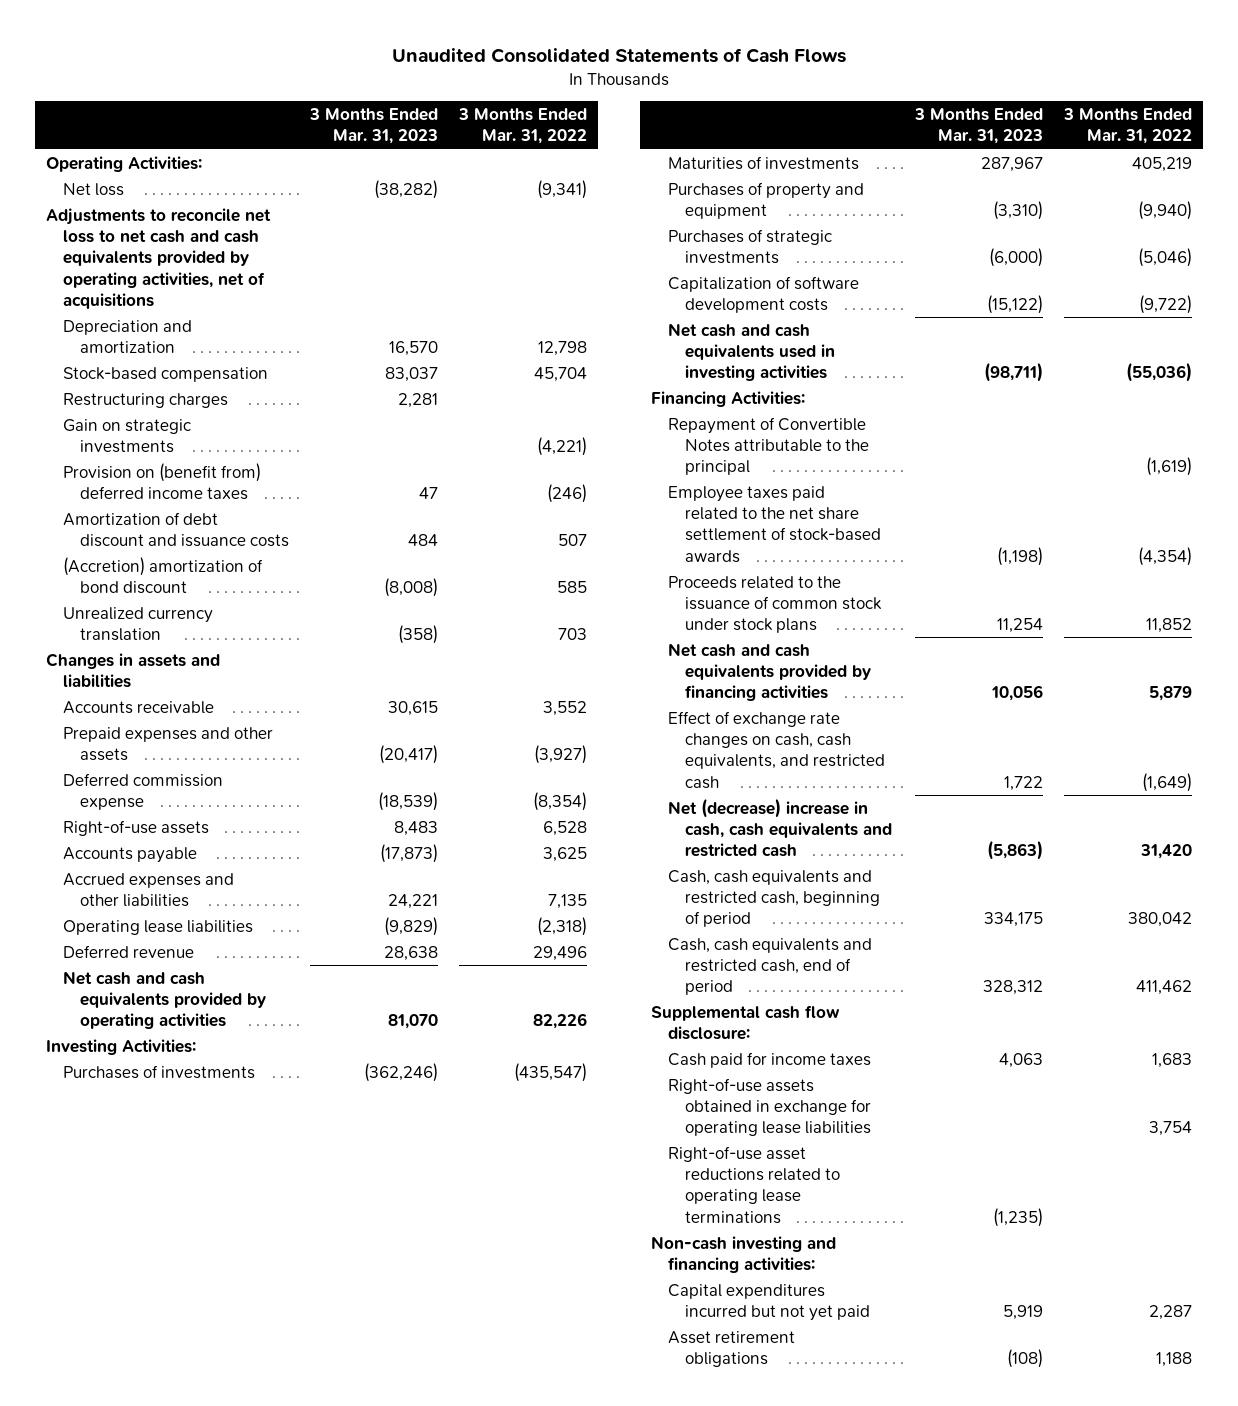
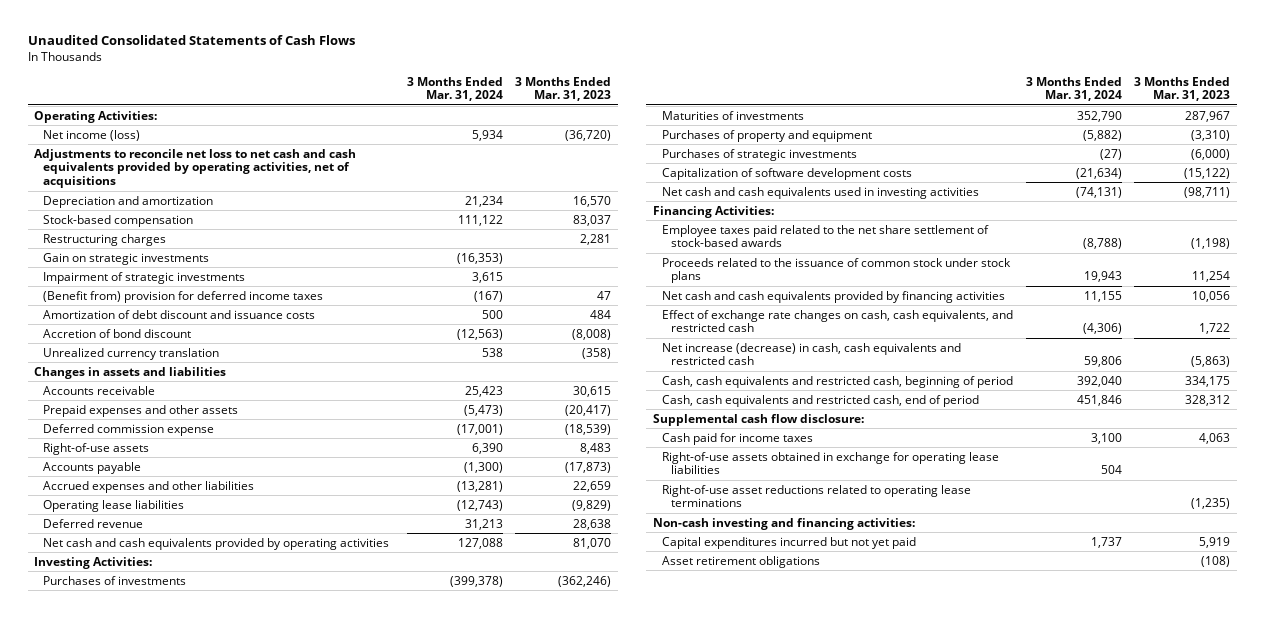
- | 3 Months Ended Mar. 31, 2023 | 3 Months Ended Mar. 31, 2022
+ | 3 Months Ended Mar. 31, 2024 | 3 Months Ended Mar. 31, 2023
- Net loss | (38,282) | (9,341)
+ Net income (loss) | 5,934 | (36,720)
- Provision on (benefit from) deferred income taxes | 47 | (246)
+ Impairment of strategic investments | 3,615 |
+ (Benefit from) provision for deferred income taxes | (167) | 47
- (Accretion) amortization of bond discount | (8,008) | 585
+ Accretion of bond discount | (12,563) | (8,008)
- Accrued expenses and other liabilities | 24,221 | 7,135
+ Accrued expenses and other liabilities | (13,281) | 22,659
- Repayment of Convertible Notes attributable to the principal | | (1,619)
- Net (decrease) increase in cash, cash equivalents and restricted cash | (5,863) | 31,420
+ Net increase (decrease) in cash, cash equivalents and restricted cash | 59,806 | (5,863)

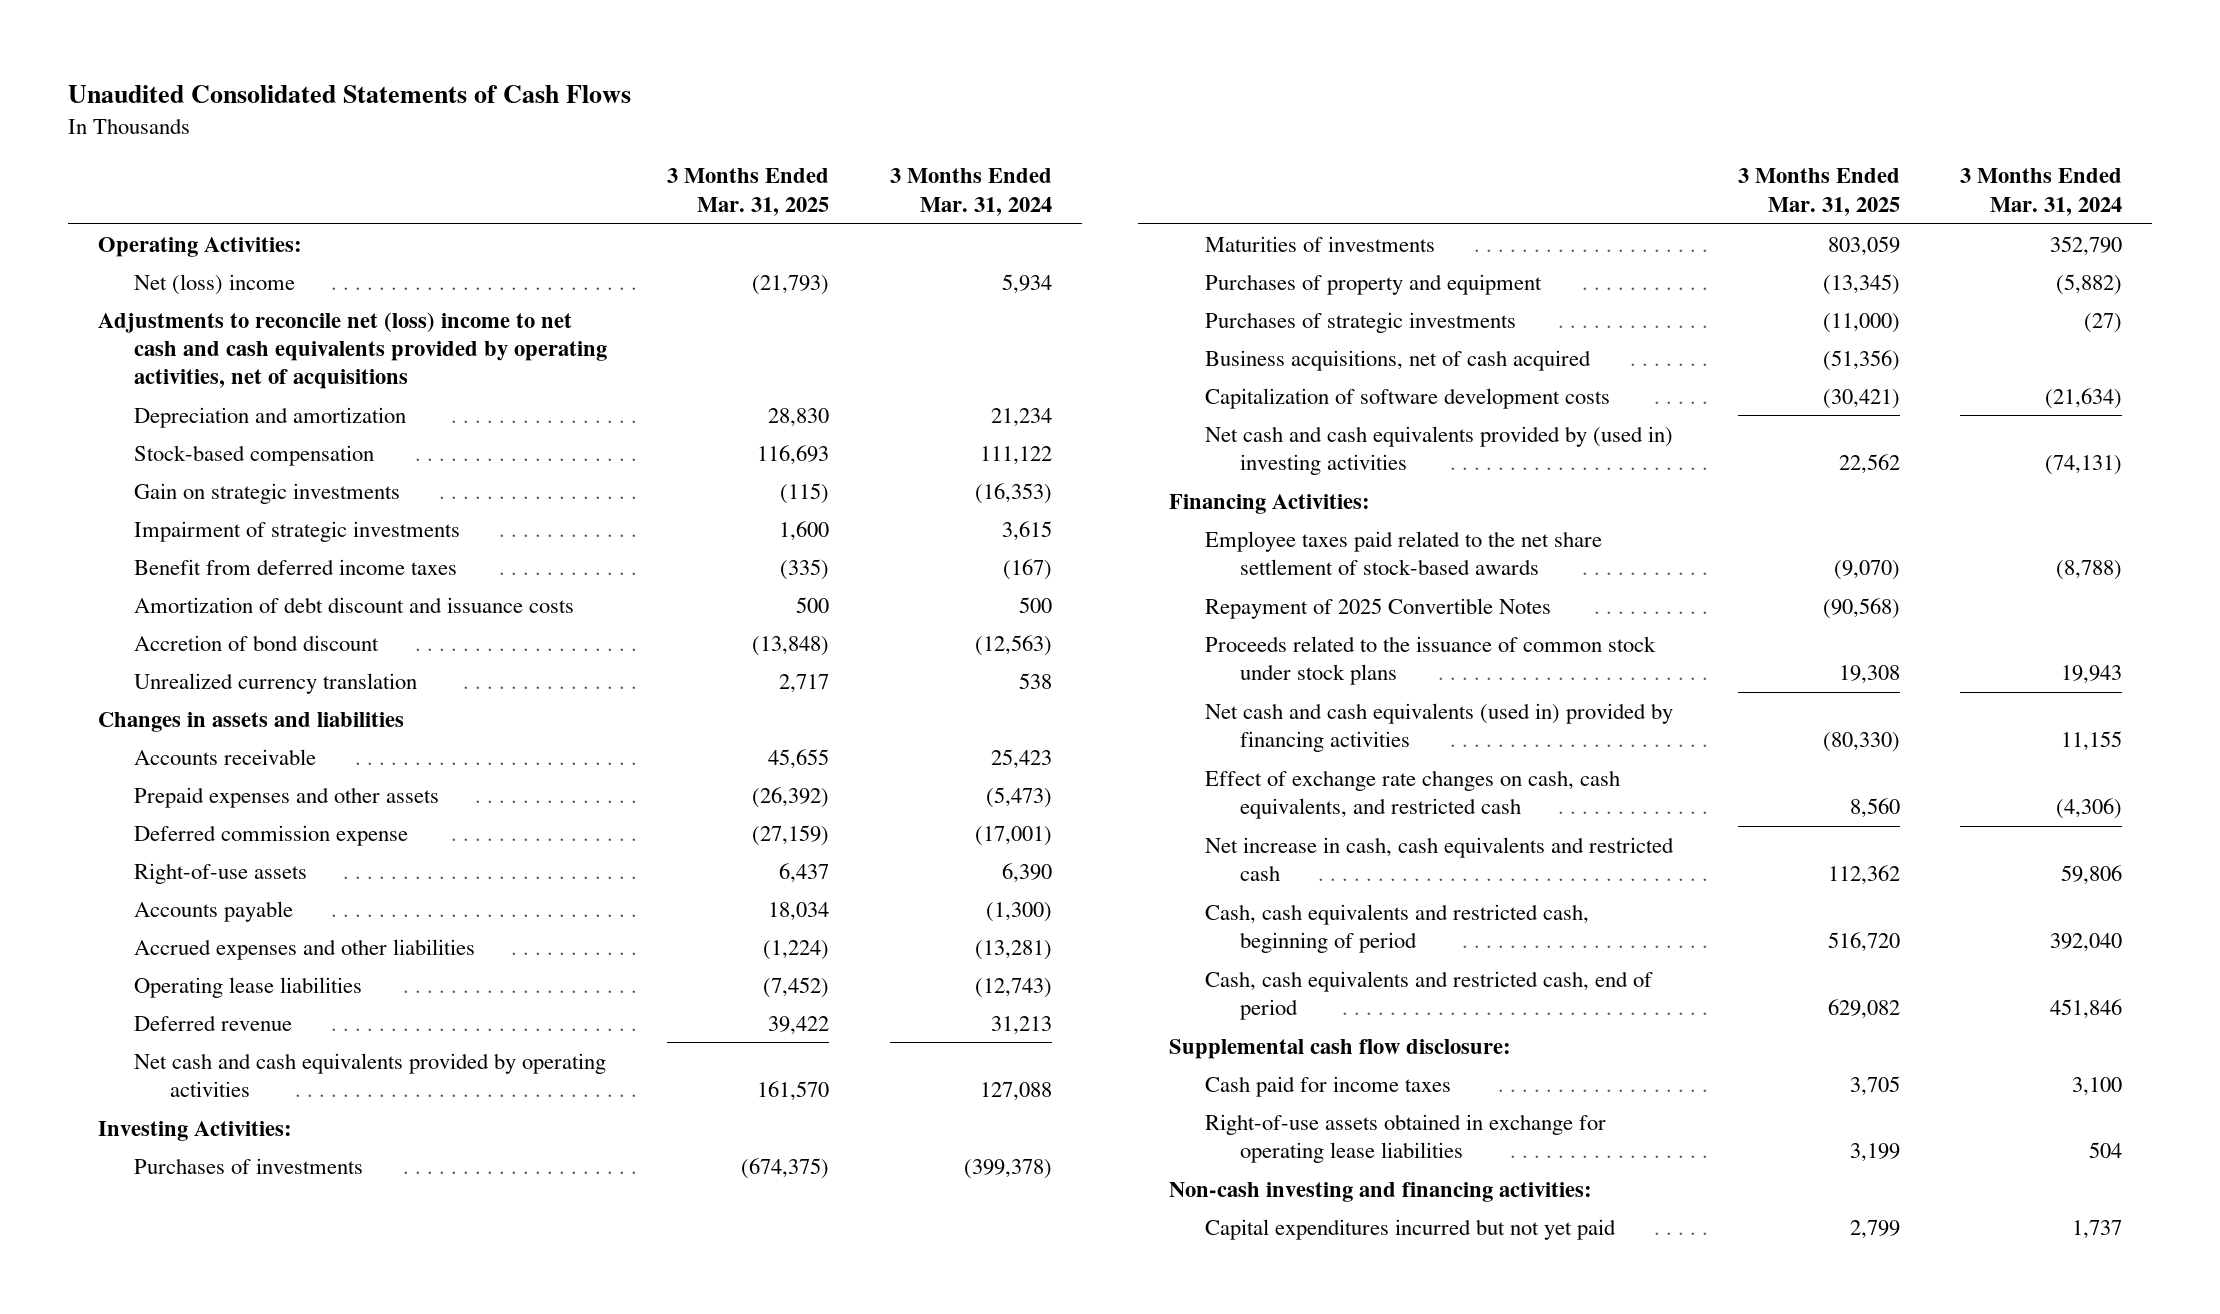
- | 3 Months Ended Mar. 31, 2024 | 3 Months Ended Mar. 31, 2023
+ | 3 Months Ended Mar. 31, 2025 | 3 Months Ended Mar. 31, 2024
- Net income (loss) | 5,934 | (36,720)
- Adjustments to reconcile net loss to net cash and cash equivalents provided by operating activities, net of acquisitions
+ Net (loss) income | (21,793) | 5,934
+ Adjustments to reconcile net (loss) income to net cash and cash equivalents provided by operating activities, net of acquisitions
- Restructuring charges | | 2,281
- (Benefit from) provision for deferred income taxes | (167) | 47
+ Benefit from deferred income taxes | (335) | (167)
+ Business acquisitions, net of cash acquired | (51,356) |
- Net cash and cash equivalents used in investing activities | (74,131) | (98,711)
+ Net cash and cash equivalents provided by (used in) investing activities | 22,562 | (74,131)
+ Repayment of 2025 Convertible Notes | (90,568) |
- Net cash and cash equivalents provided by financing activities | 11,155 | 10,056
+ Net cash and cash equivalents (used in) provided by financing activities | (80,330) | 11,155
- Net increase (decrease) in cash, cash equivalents and restricted cash | 59,806 | (5,863)
+ Net increase in cash, cash equivalents and restricted cash | 112,362 | 59,806
- Right-of-use asset reductions related to operating lease terminations | | (1,235)
- Asset retirement obligations | | (108)

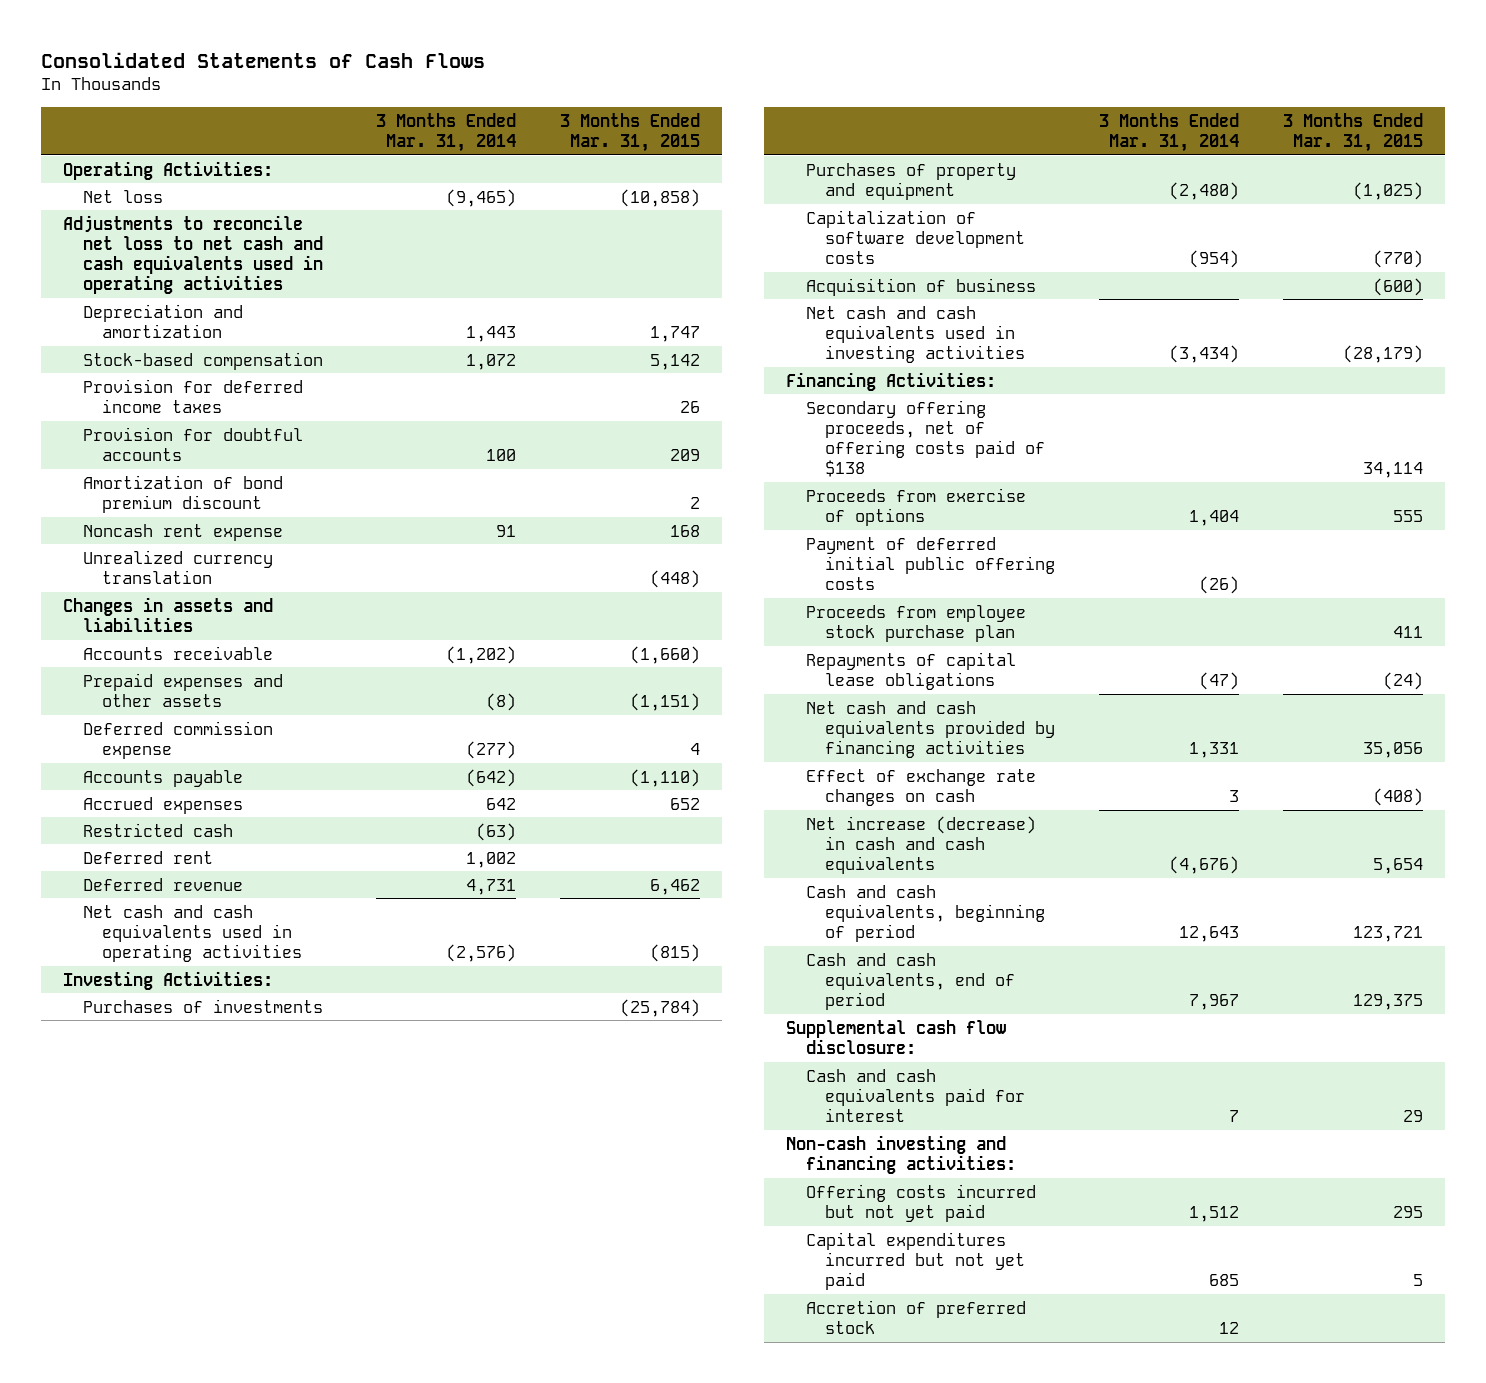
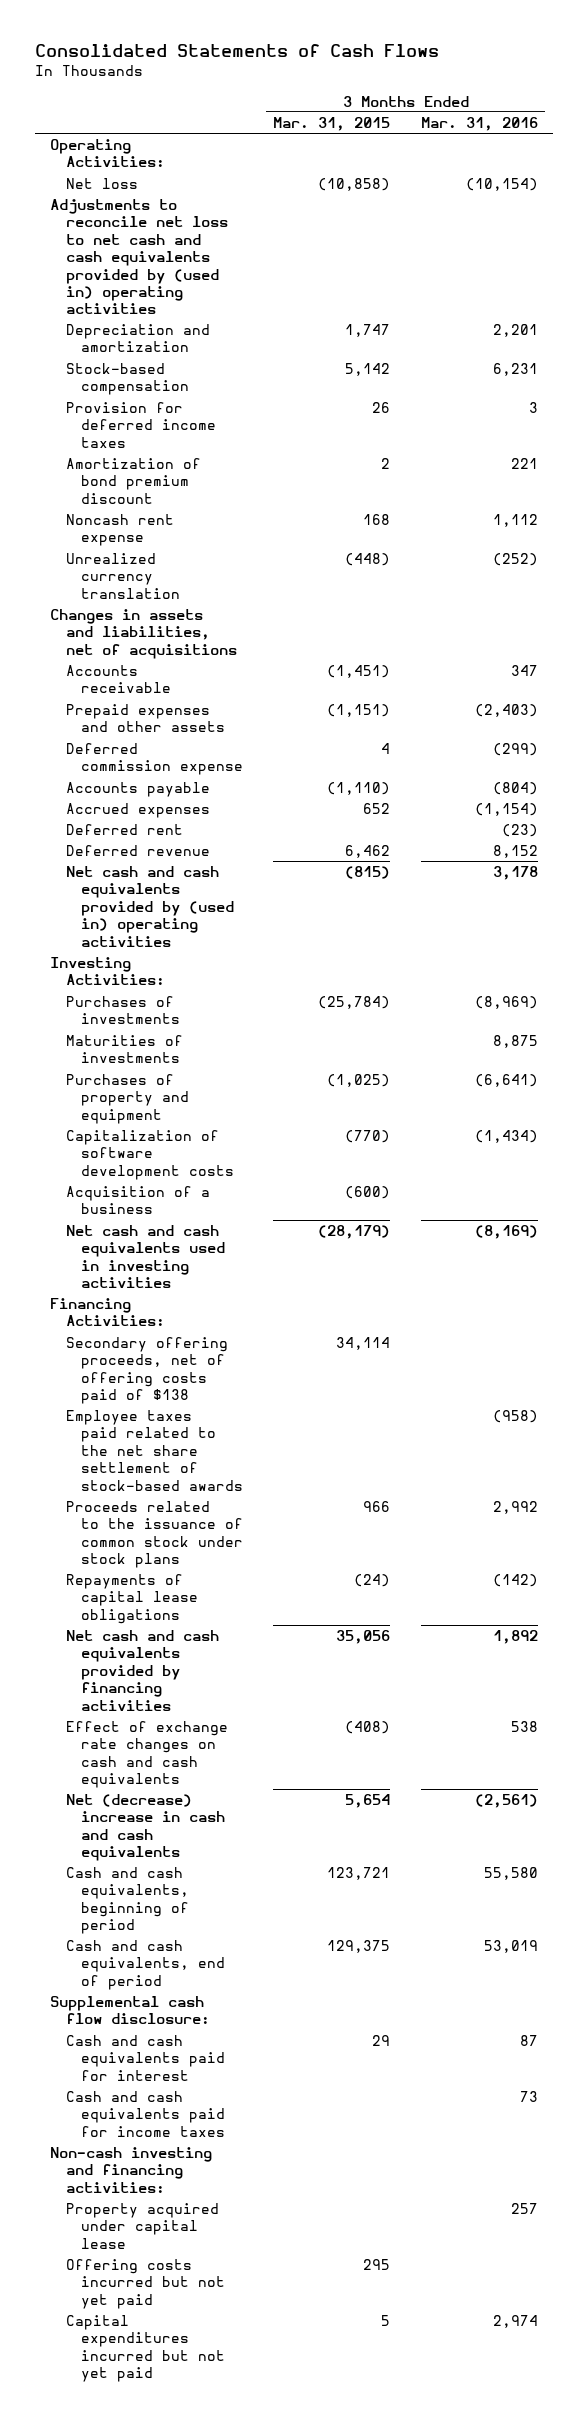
- | 3 Months Ended Mar. 31, 2014 | 3 Months Ended Mar. 31, 2015
+ | 3 Months Ended Mar. 31, 2015 | 3 Months Ended Mar. 31, 2016
- Adjustments to reconcile net loss to net cash and cash equivalents used in operating activities
+ Adjustments to reconcile net loss to net cash and cash equivalents provided by (used in) operating activities
- Provision for doubtful accounts | 100 | 209
- Changes in assets and liabilities
- Accounts receivable | (1,202) | (1,660)
+ Changes in assets and liabilities, net of acquisitions
+ Accounts receivable | (1,451) | 347
- Restricted cash | (63) |
- Net cash and cash equivalents used in operating activities | (2,576) | (815)
+ Net cash and cash equivalents provided by (used in) operating activities | (815) | 3,178
+ Maturities of investments | | 8,875
- Acquisition of business | | (600)
+ Acquisition of a business | (600) |
- Proceeds from exercise of options | 1,404 | 555
- Payment of deferred initial public offering costs | (26) |
- Proceeds from employee stock purchase plan | | 411
+ Employee taxes paid related to the net share settlement of stock-based awards | | (958)
+ Proceeds related to the issuance of common stock under stock plans | 966 | 2,992
- Effect of exchange rate changes on cash | 3 | (408)
- Net increase (decrease) in cash and cash equivalents | (4,676) | 5,654
+ Effect of exchange rate changes on cash and cash equivalents | (408) | 538
+ Net (decrease) increase in cash and cash equivalents | 5,654 | (2,561)
+ Cash and cash equivalents paid for income taxes | | 73
+ Property acquired under capital lease | | 257
- Accretion of preferred stock | 12 |

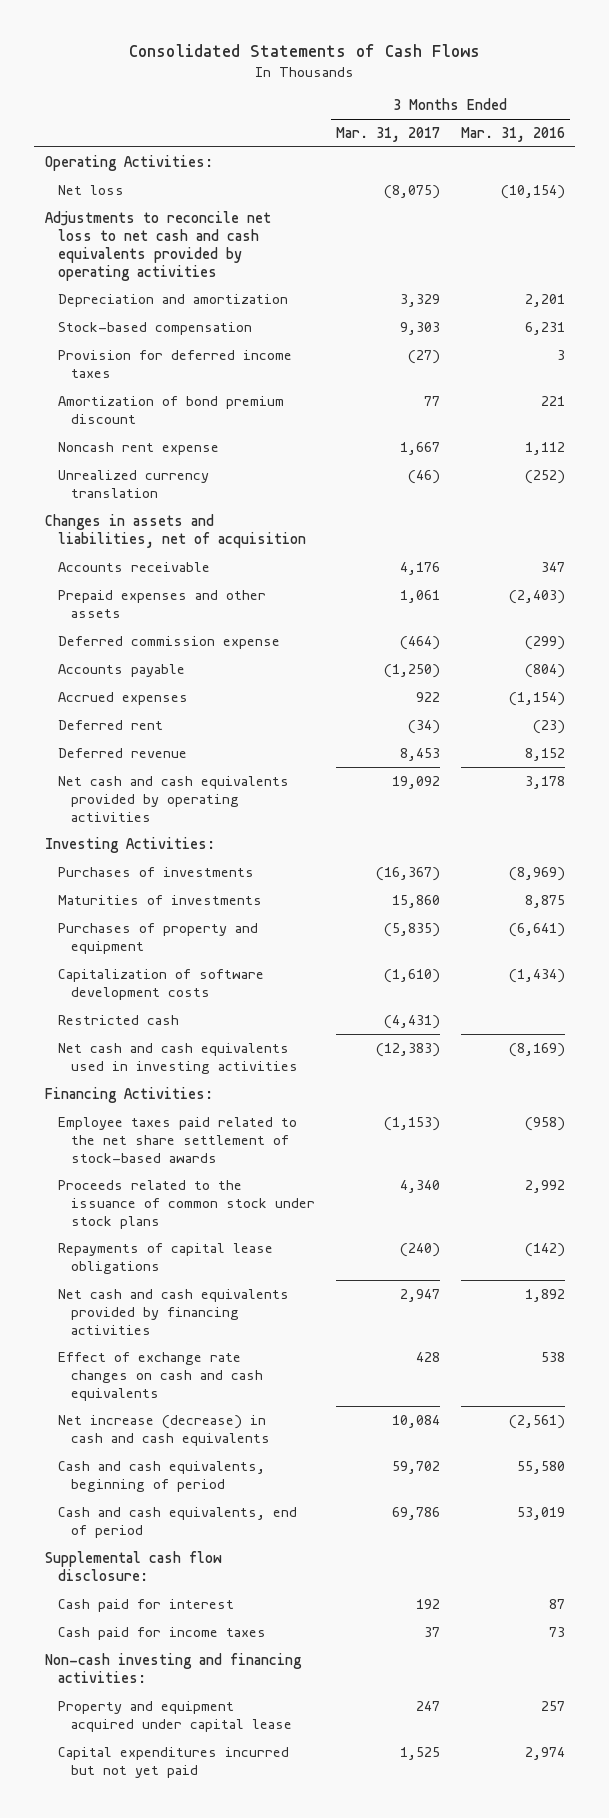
- | 3 Months Ended Mar. 31, 2015 | 3 Months Ended Mar. 31, 2016
+ | 3 Months Ended Mar. 31, 2017 | 3 Months Ended Mar. 31, 2016
- Adjustments to reconcile net loss to net cash and cash equivalents provided by (used in) operating activities
+ Adjustments to reconcile net loss to net cash and cash equivalents provided by operating activities
- Changes in assets and liabilities, net of acquisitions
+ Changes in assets and liabilities, net of acquisition
- Net cash and cash equivalents provided by (used in) operating activities | (815) | 3,178
+ Net cash and cash equivalents provided by operating activities | 19,092 | 3,178
- Acquisition of a business | (600) |
+ Restricted cash | (4,431) |
- Secondary offering proceeds, net of offering costs paid of $138 | 34,114 |
- Net (decrease) increase in cash and cash equivalents | 5,654 | (2,561)
+ Net increase (decrease) in cash and cash equivalents | 10,084 | (2,561)
- Cash and cash equivalents paid for interest | 29 | 87
- Cash and cash equivalents paid for income taxes | | 73
+ Cash paid for interest | 192 | 87
+ Cash paid for income taxes | 37 | 73
- Property acquired under capital lease | | 257
- Offering costs incurred but not yet paid | 295 |
+ Property and equipment acquired under capital lease | 247 | 257

